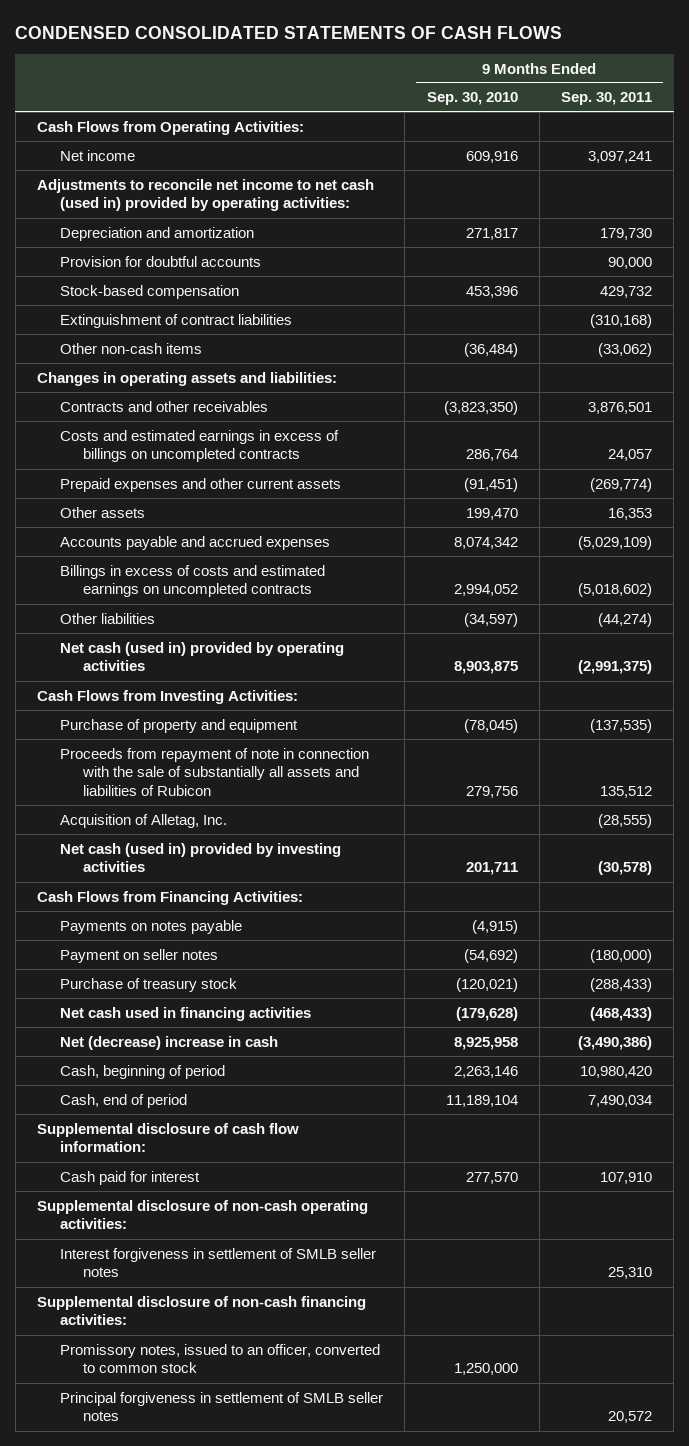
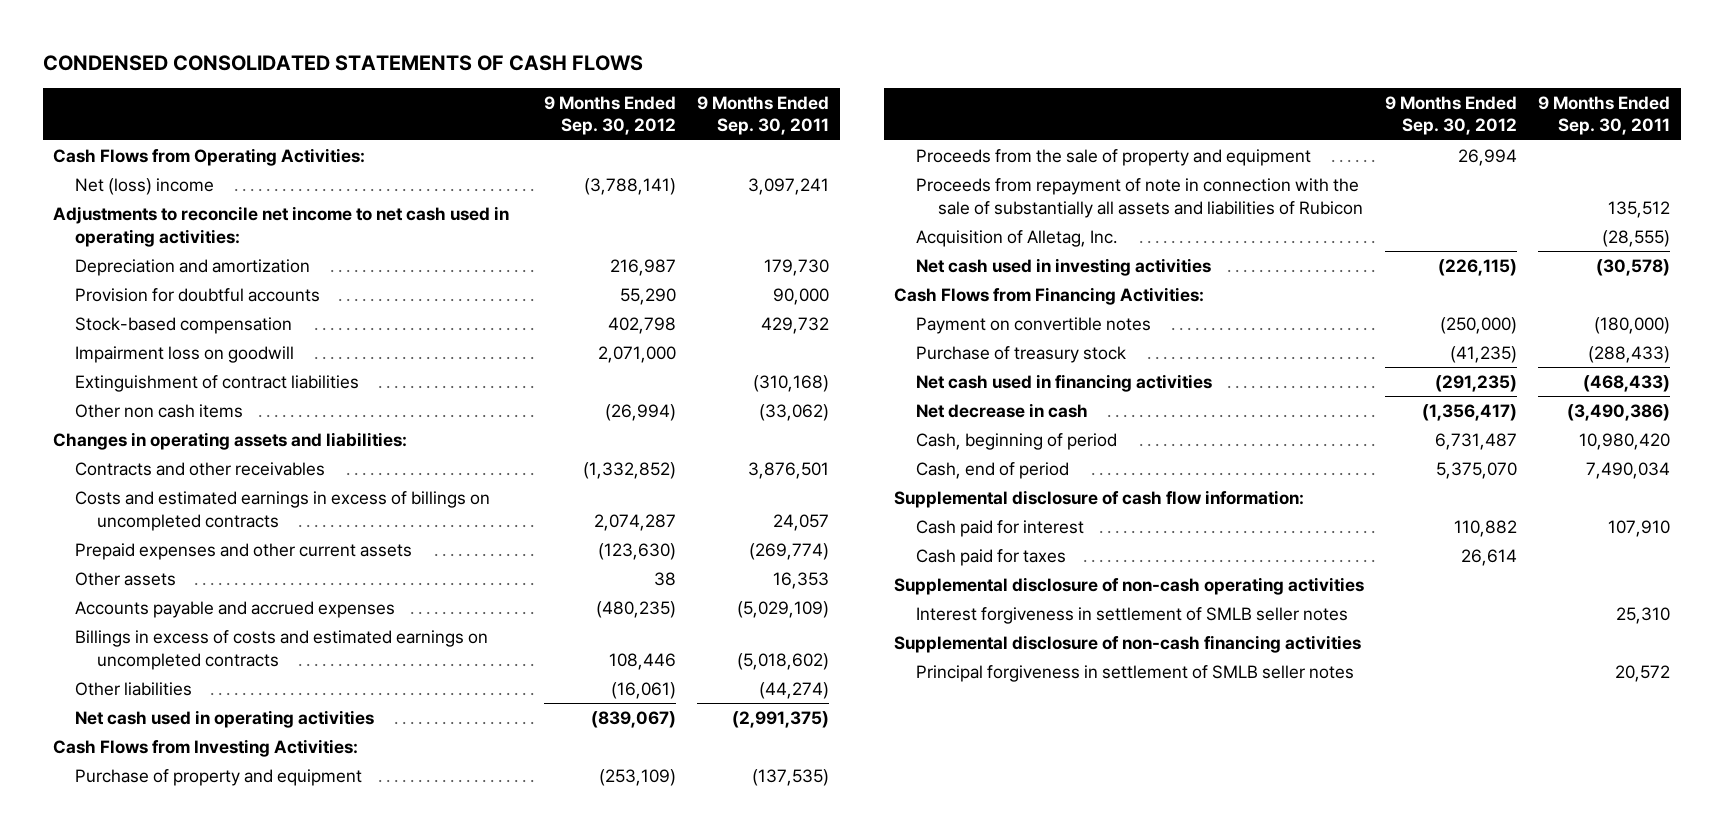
- | 9 Months Ended Sep. 30, 2010 | 9 Months Ended Sep. 30, 2011
+ | 9 Months Ended Sep. 30, 2012 | 9 Months Ended Sep. 30, 2011
- Net income | 609,916 | 3,097,241
- Adjustments to reconcile net income to net cash (used in) provided by operating activities:
+ Net (loss) income | (3,788,141) | 3,097,241
+ Adjustments to reconcile net income to net cash used in operating activities:
+ Impairment loss on goodwill | 2,071,000 |
- Other non-cash items | (36,484) | (33,062)
+ Other non cash items | (26,994) | (33,062)
- Net cash (used in) provided by operating activities | 8,903,875 | (2,991,375)
+ Net cash used in operating activities | (839,067) | (2,991,375)
+ Proceeds from the sale of property and equipment | 26,994 |
- Net cash (used in) provided by investing activities | 201,711 | (30,578)
+ Net cash used in investing activities | (226,115) | (30,578)
- Payments on notes payable | (4,915) |
- Payment on seller notes | (54,692) | (180,000)
+ Payment on convertible notes | (250,000) | (180,000)
- Net (decrease) increase in cash | 8,925,958 | (3,490,386)
+ Net decrease in cash | (1,356,417) | (3,490,386)
- Supplemental disclosure of non-cash operating activities:
+ Cash paid for taxes | 26,614 |
+ Supplemental disclosure of non-cash operating activities
- Supplemental disclosure of non-cash financing activities:
- Promissory notes, issued to an officer, converted to common stock | 1,250,000 |
+ Supplemental disclosure of non-cash financing activities

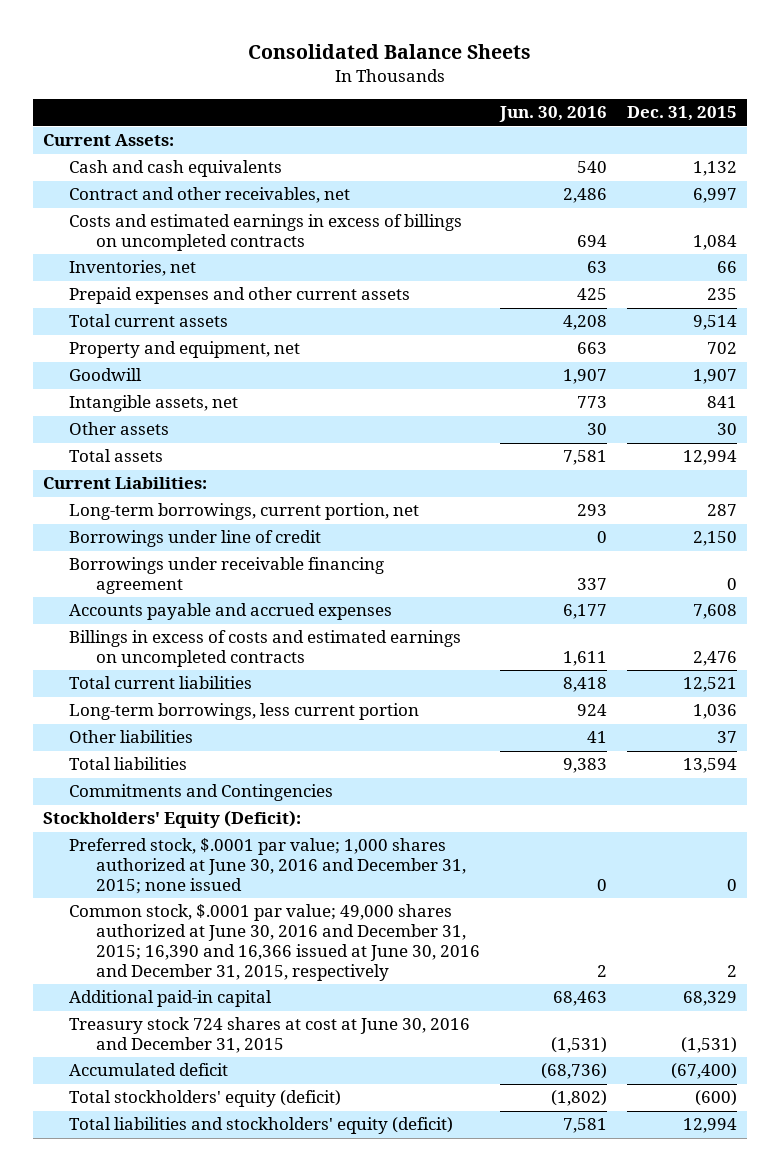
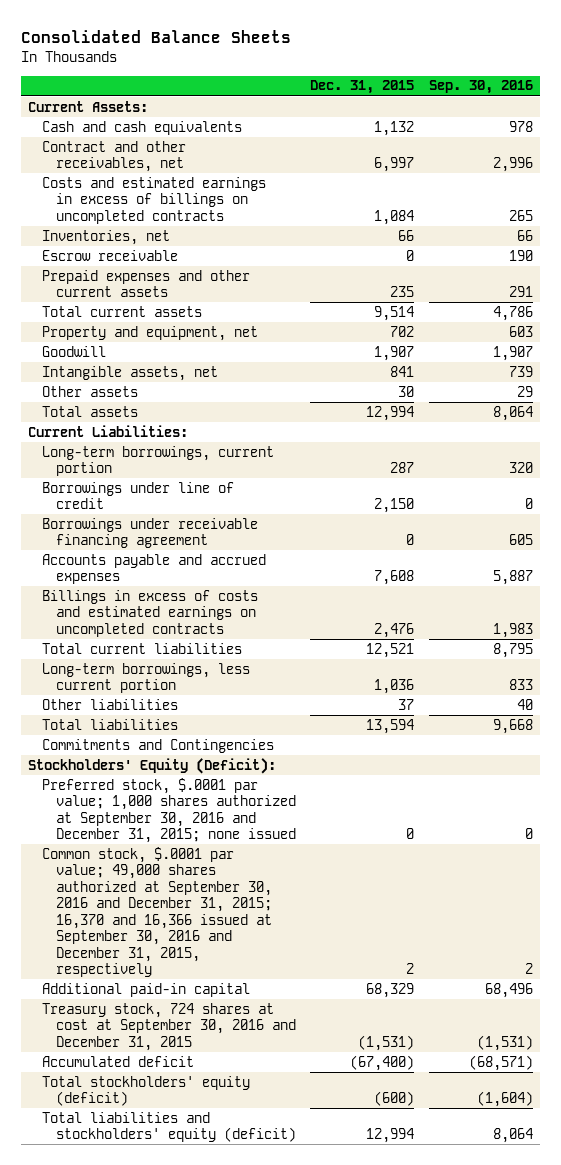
- | Jun. 30, 2016 | Dec. 31, 2015
+ | Dec. 31, 2015 | Sep. 30, 2016
+ Escrow receivable | 0 | 190
- Long-term borrowings, current portion, net | 293 | 287
+ Long-term borrowings, current portion | 287 | 320
- Preferred stock, $.0001 par value; 1,000 shares authorized at June 30, 2016 and December 31, 2015; none issued | 0 | 0
- Common stock, $.0001 par value; 49,000 shares authorized at June 30, 2016 and December 31, 2015; 16,390 and 16,366 issued at June 30, 2016 and December 31, 2015, respectively | 2 | 2
+ Preferred stock, $.0001 par value; 1,000 shares authorized at September 30, 2016 and December 31, 2015; none issued | 0 | 0
+ Common stock, $.0001 par value; 49,000 shares authorized at September 30, 2016 and December 31, 2015; 16,370 and 16,366 issued at September 30, 2016 and December 31, 2015, respectively | 2 | 2
- Treasury stock 724 shares at cost at June 30, 2016 and December 31, 2015 | (1,531) | (1,531)
+ Treasury stock, 724 shares at cost at September 30, 2016 and December 31, 2015 | (1,531) | (1,531)

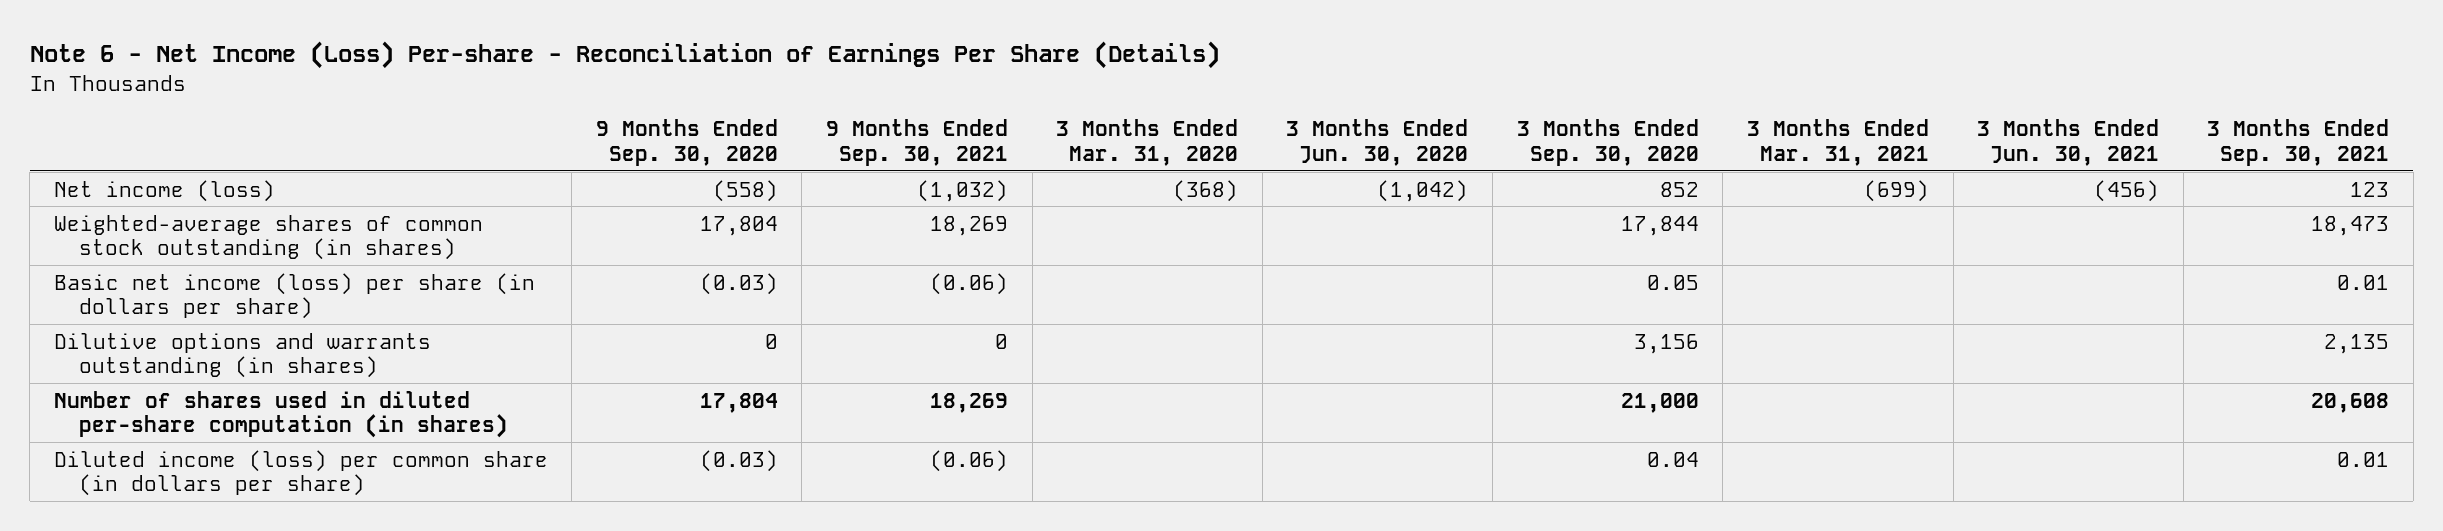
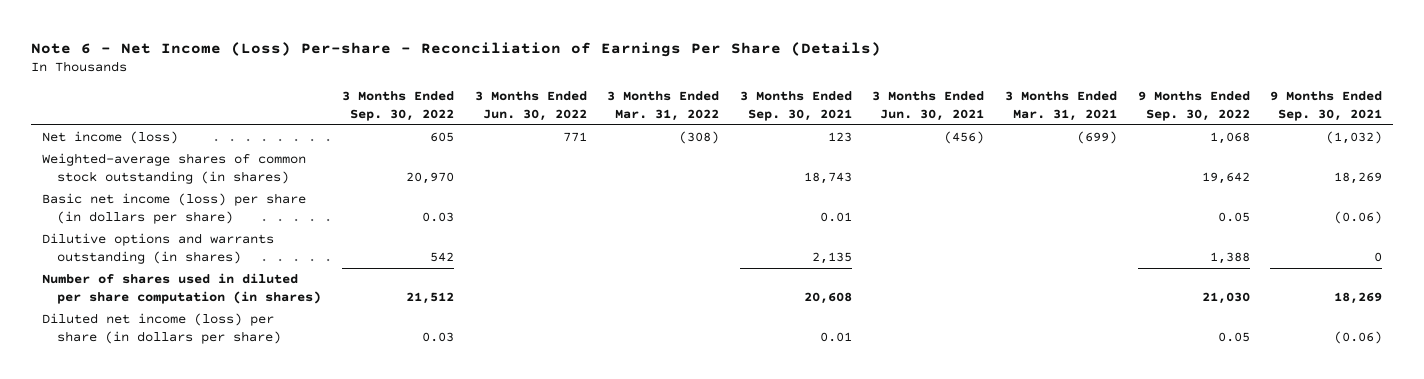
- | 9 Months Ended Sep. 30, 2020 | 9 Months Ended Sep. 30, 2021 | 3 Months Ended Mar. 31, 2020 | 3 Months Ended Jun. 30, 2020 | 3 Months Ended Sep. 30, 2020 | 3 Months Ended Mar. 31, 2021 | 3 Months Ended Jun. 30, 2021 | 3 Months Ended Sep. 30, 2021
+ | 3 Months Ended Sep. 30, 2022 | 3 Months Ended Jun. 30, 2022 | 3 Months Ended Mar. 31, 2022 | 3 Months Ended Sep. 30, 2021 | 3 Months Ended Jun. 30, 2021 | 3 Months Ended Mar. 31, 2021 | 9 Months Ended Sep. 30, 2022 | 9 Months Ended Sep. 30, 2021
- Weighted-average shares of common stock outstanding (in shares) | 17,804 | 18,269 | | | 17,844 | | | 18,473
+ Weighted-average shares of common stock outstanding (in shares) | 20,970 | | | 18,743 | | | 19,642 | 18,269
- Number of shares used in diluted per-share computation (in shares) | 17,804 | 18,269 | | | 21,000 | | | 20,608
- Diluted income (loss) per common share (in dollars per share) | (0.03) | (0.06) | | | 0.04 | | | 0.01
+ Number of shares used in diluted per share computation (in shares) | 21,512 | | | 20,608 | | | 21,030 | 18,269
+ Diluted net income (loss) per share (in dollars per share) | 0.03 | | | 0.01 | | | 0.05 | (0.06)

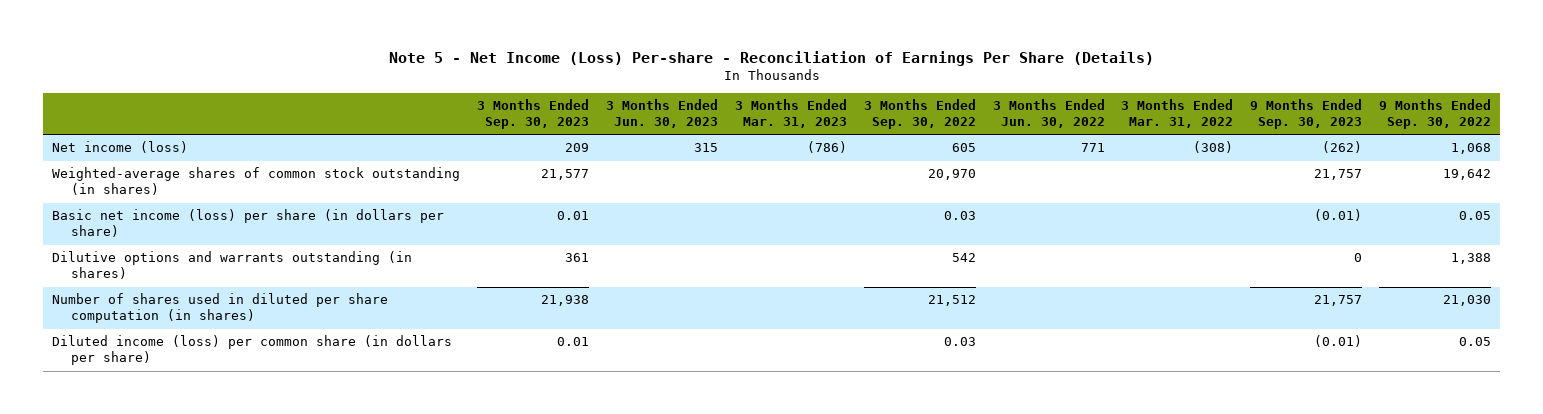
- Note 6 - Net Income (Loss) Per-share - Reconciliation of Earnings Per Share (Details)
+ Note 5 - Net Income (Loss) Per-share - Reconciliation of Earnings Per Share (Details)
- | 3 Months Ended Sep. 30, 2022 | 3 Months Ended Jun. 30, 2022 | 3 Months Ended Mar. 31, 2022 | 3 Months Ended Sep. 30, 2021 | 3 Months Ended Jun. 30, 2021 | 3 Months Ended Mar. 31, 2021 | 9 Months Ended Sep. 30, 2022 | 9 Months Ended Sep. 30, 2021
+ | 3 Months Ended Sep. 30, 2023 | 3 Months Ended Jun. 30, 2023 | 3 Months Ended Mar. 31, 2023 | 3 Months Ended Sep. 30, 2022 | 3 Months Ended Jun. 30, 2022 | 3 Months Ended Mar. 31, 2022 | 9 Months Ended Sep. 30, 2023 | 9 Months Ended Sep. 30, 2022
- Diluted net income (loss) per share (in dollars per share) | 0.03 | | | 0.01 | | | 0.05 | (0.06)
+ Diluted income (loss) per common share (in dollars per share) | 0.01 | | | 0.03 | | | (0.01) | 0.05

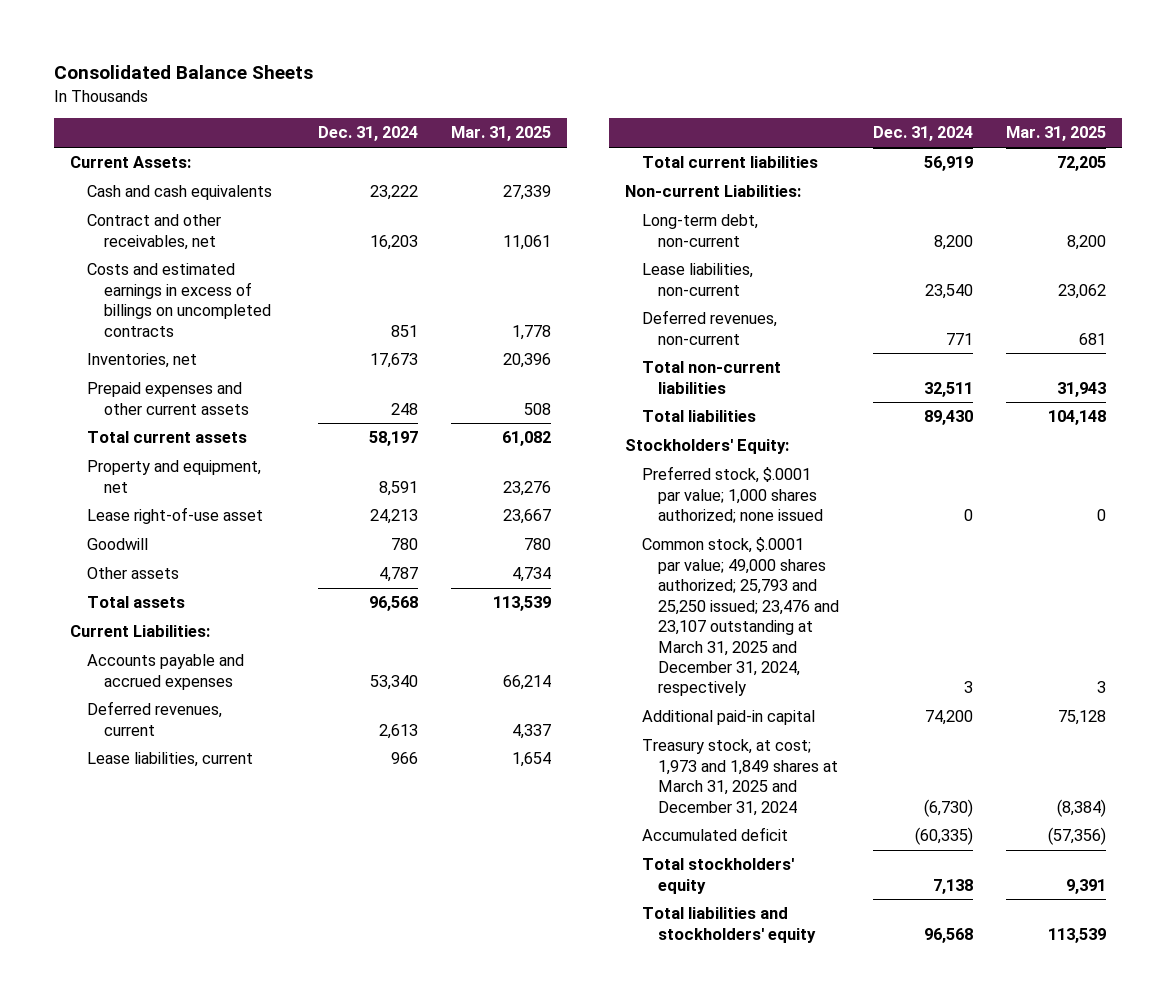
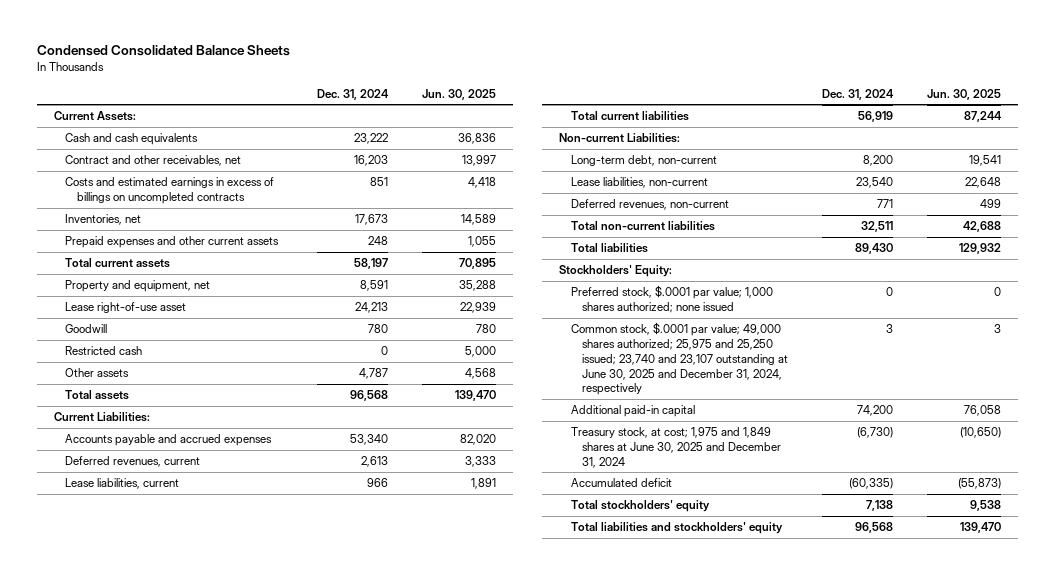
- Consolidated Balance Sheets
+ Condensed Consolidated Balance Sheets
- | Dec. 31, 2024 | Mar. 31, 2025
+ | Dec. 31, 2024 | Jun. 30, 2025
+ Restricted cash | 0 | 5,000
- Common stock, $.0001 par value; 49,000 shares authorized; 25,793 and 25,250 issued; 23,476 and 23,107 outstanding at March 31, 2025 and December 31, 2024, respectively | 3 | 3
+ Common stock, $.0001 par value; 49,000 shares authorized; 25,975 and 25,250 issued; 23,740 and 23,107 outstanding at June 30, 2025 and December 31, 2024, respectively | 3 | 3
- Treasury stock, at cost; 1,973 and 1,849 shares at March 31, 2025 and December 31, 2024 | (6,730) | (8,384)
+ Treasury stock, at cost; 1,975 and 1,849 shares at June 30, 2025 and December 31, 2024 | (6,730) | (10,650)

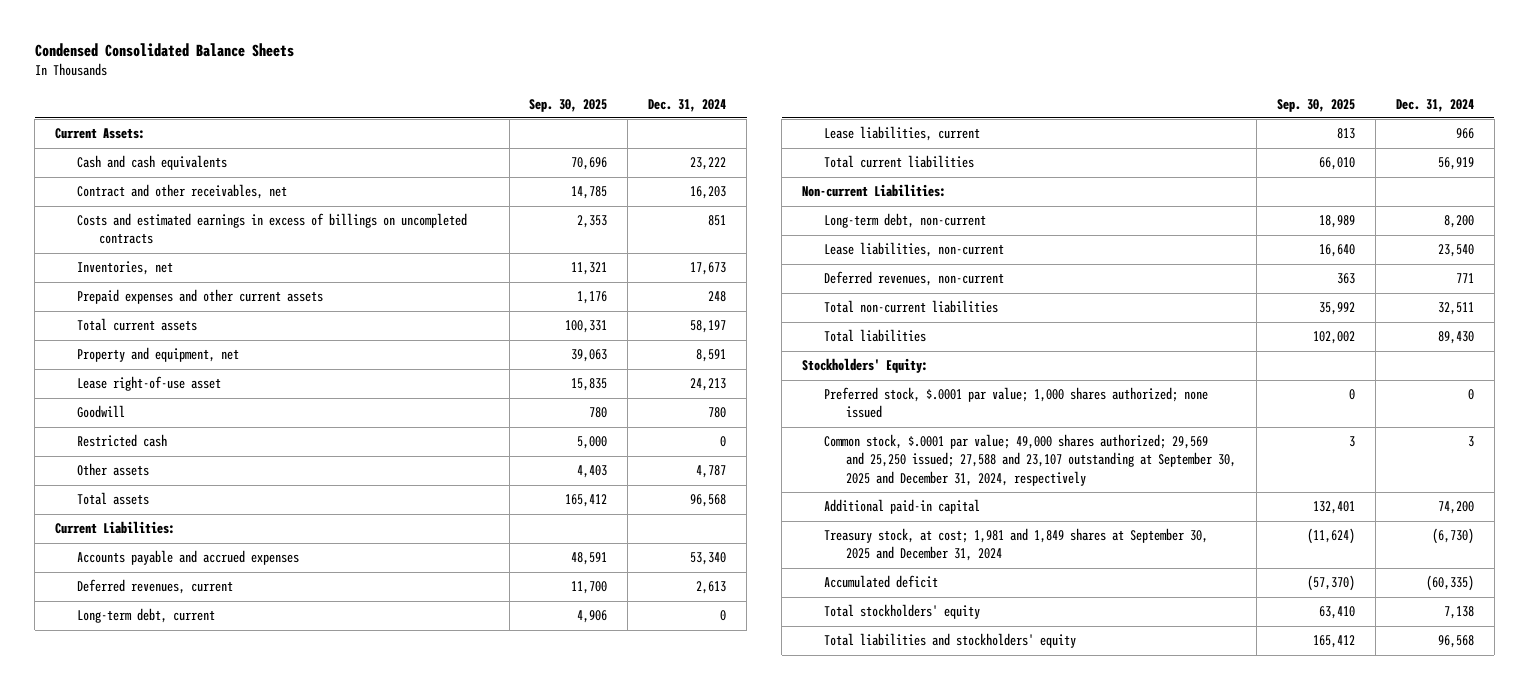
- | Dec. 31, 2024 | Jun. 30, 2025
+ | Sep. 30, 2025 | Dec. 31, 2024
+ Long-term debt, current | 4,906 | 0
- Common stock, $.0001 par value; 49,000 shares authorized; 25,975 and 25,250 issued; 23,740 and 23,107 outstanding at June 30, 2025 and December 31, 2024, respectively | 3 | 3
+ Common stock, $.0001 par value; 49,000 shares authorized; 29,569 and 25,250 issued; 27,588 and 23,107 outstanding at September 30, 2025 and December 31, 2024, respectively | 3 | 3
- Treasury stock, at cost; 1,975 and 1,849 shares at June 30, 2025 and December 31, 2024 | (6,730) | (10,650)
+ Treasury stock, at cost; 1,981 and 1,849 shares at September 30, 2025 and December 31, 2024 | (11,624) | (6,730)

